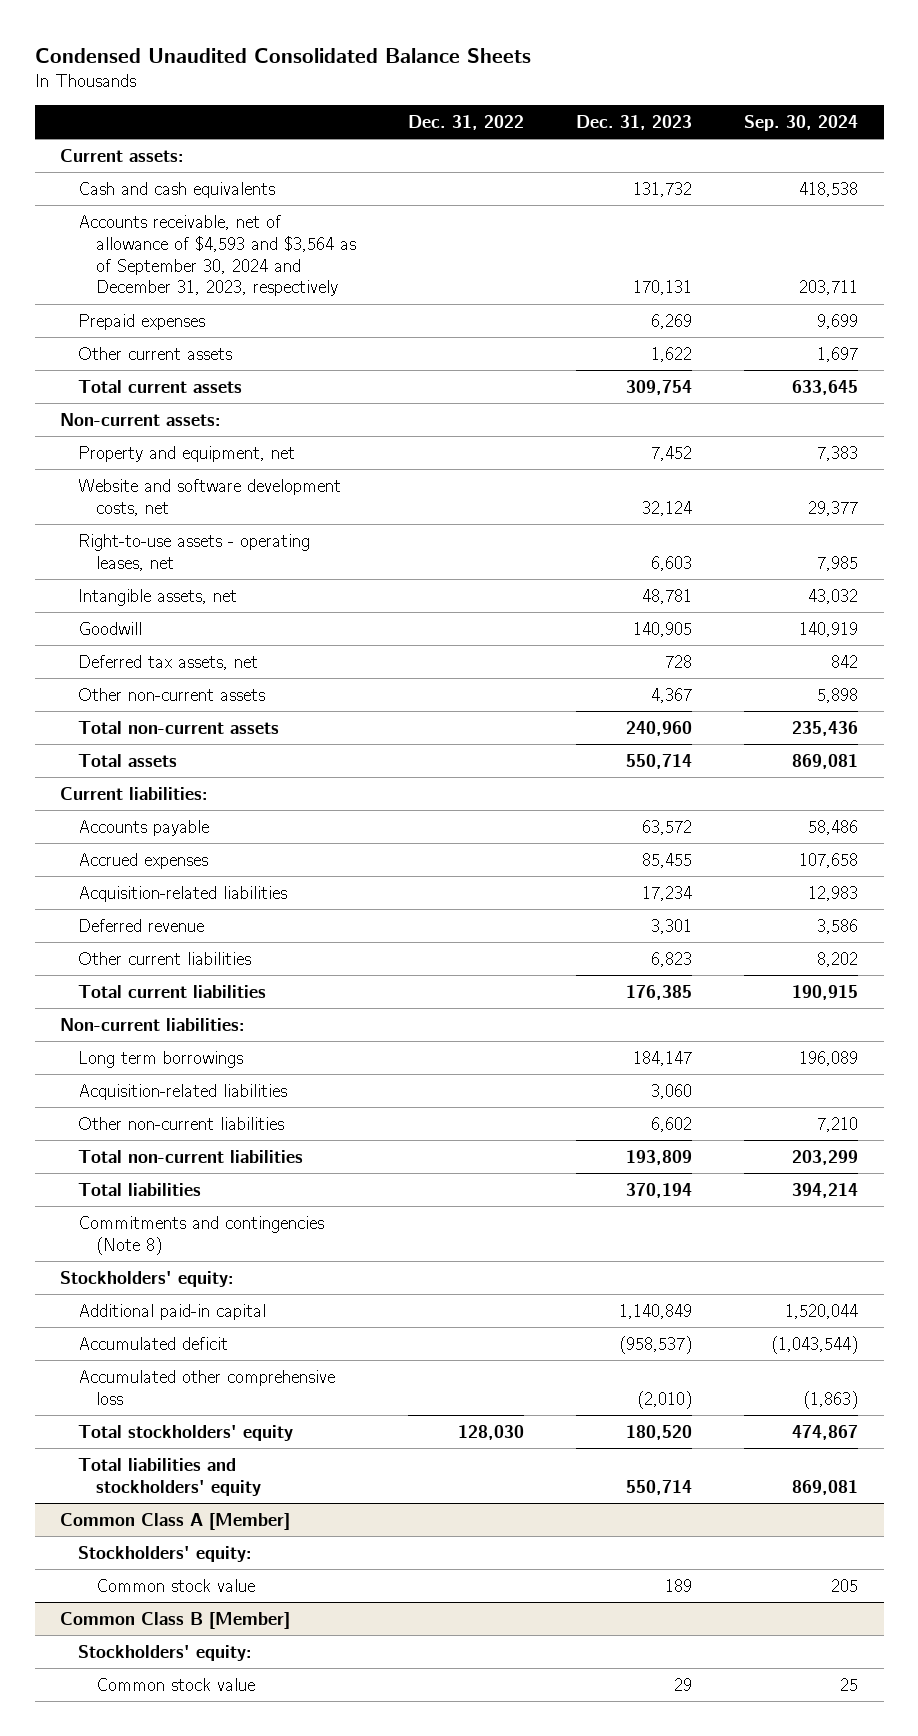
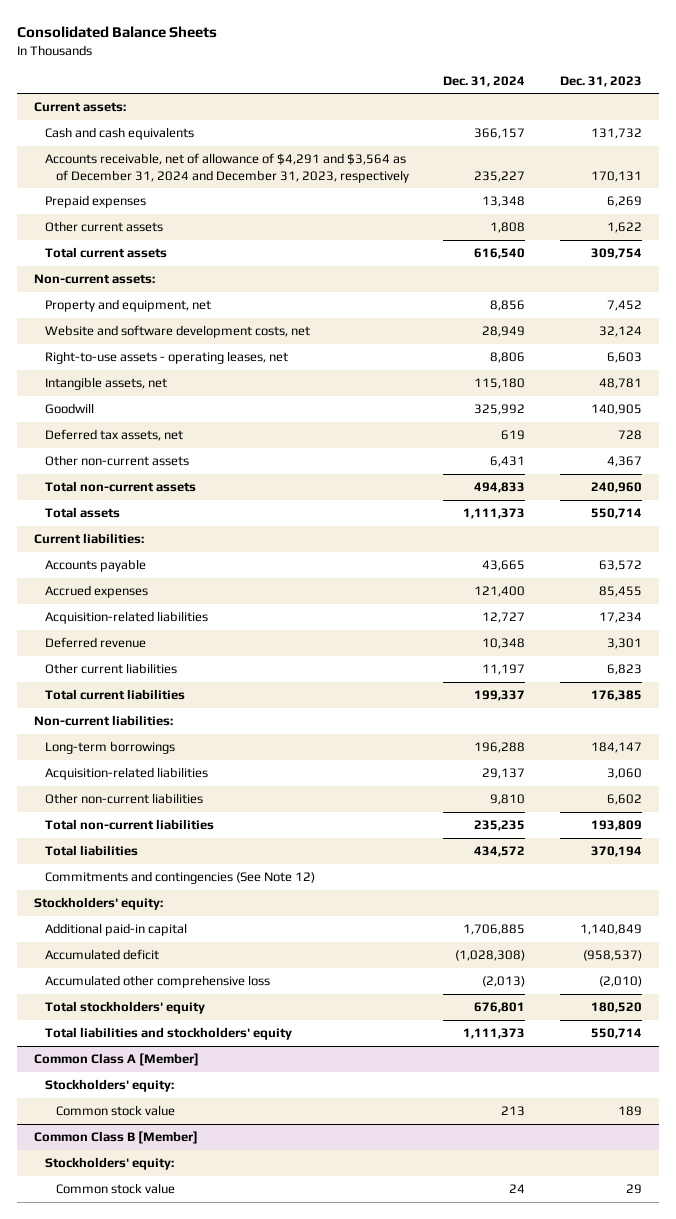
- Condensed Unaudited Consolidated Balance Sheets
+ Consolidated Balance Sheets
- | Dec. 31, 2022 | Dec. 31, 2023 | Sep. 30, 2024
+ | Dec. 31, 2024 | Dec. 31, 2023
- Accounts receivable, net of allowance of $4,593 and $3,564 as of September 30, 2024 and December 31, 2023, respectively | | 170,131 | 203,711
+ Accounts receivable, net of allowance of $4,291 and $3,564 as of December 31, 2024 and December 31, 2023, respectively | 235,227 | 170,131
- Long term borrowings | | 184,147 | 196,089
+ Long-term borrowings | 196,288 | 184,147
- Commitments and contingencies (Note 8)
+ Commitments and contingencies (See Note 12)

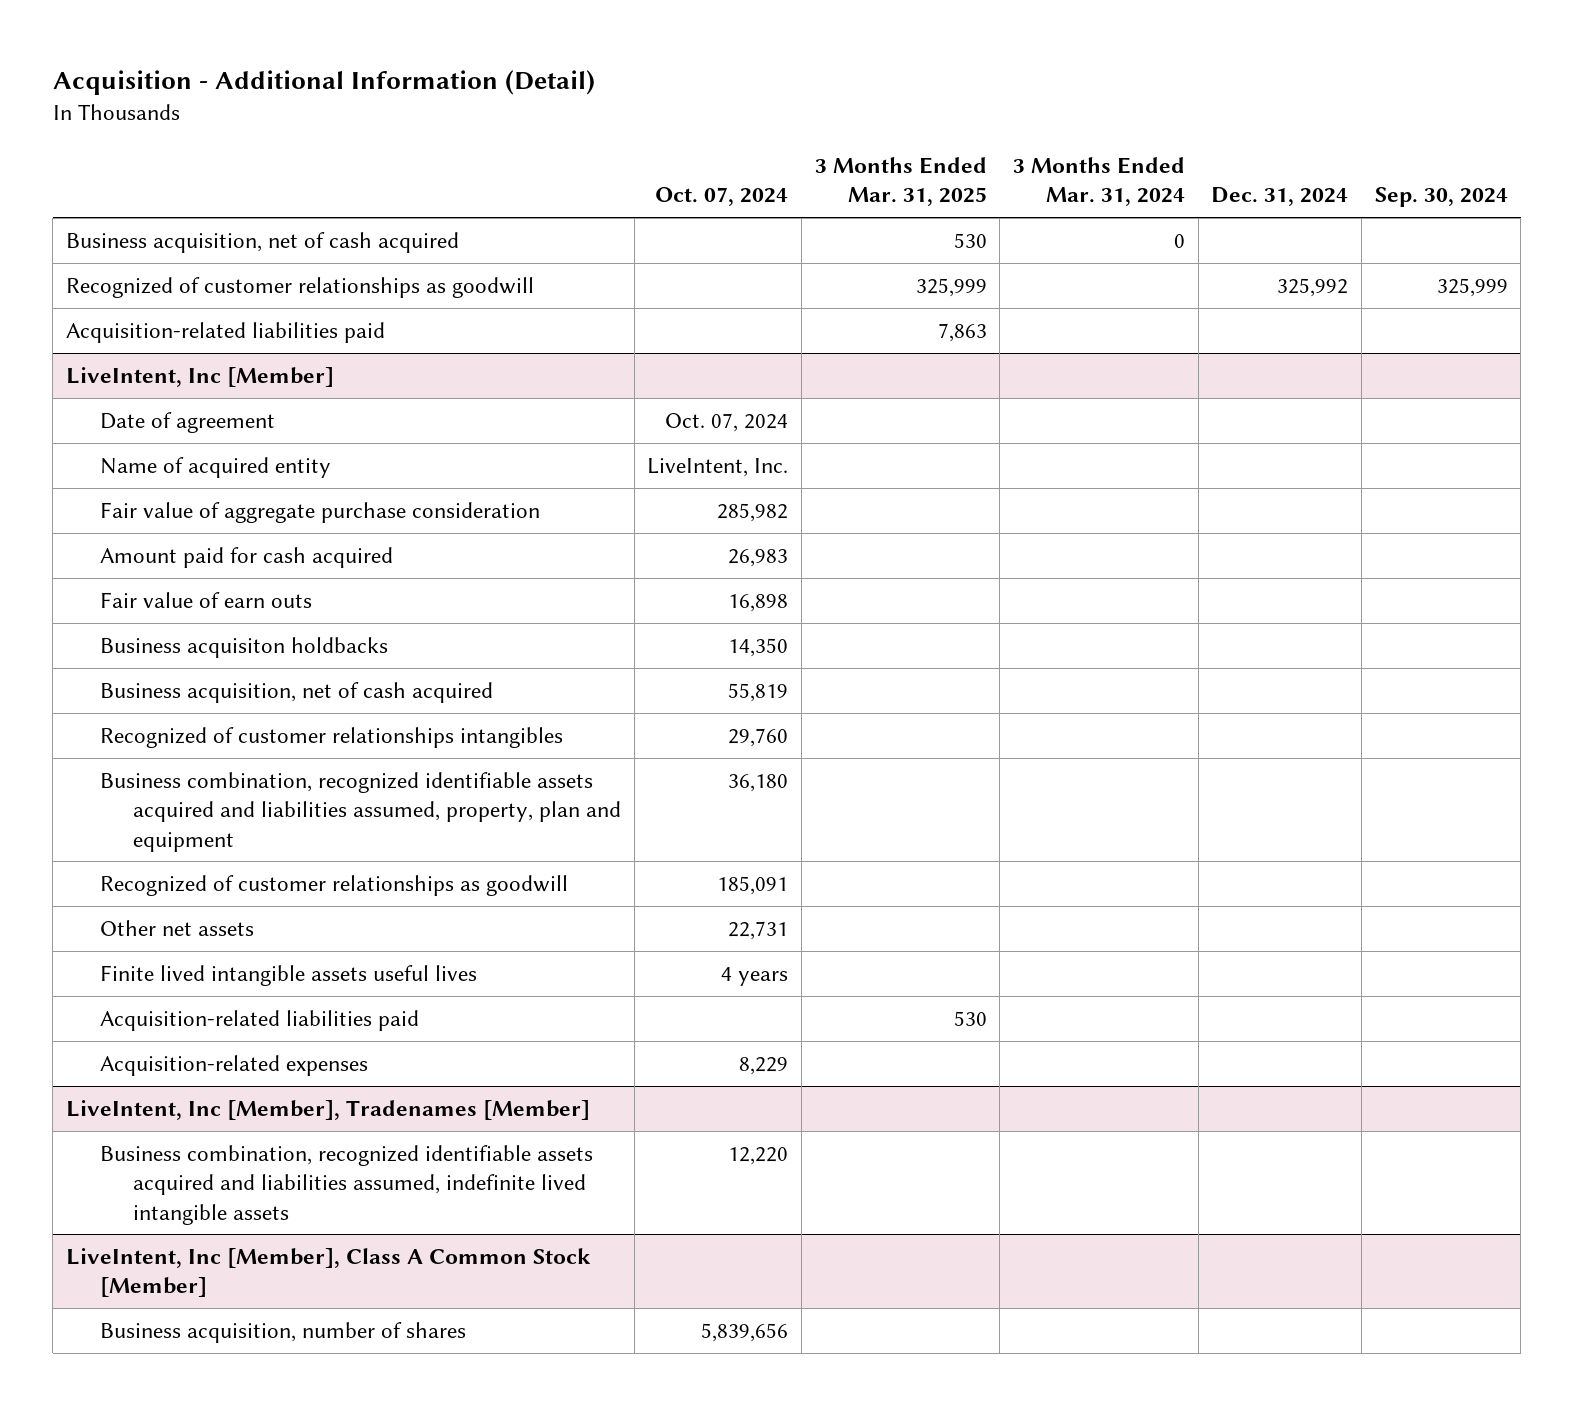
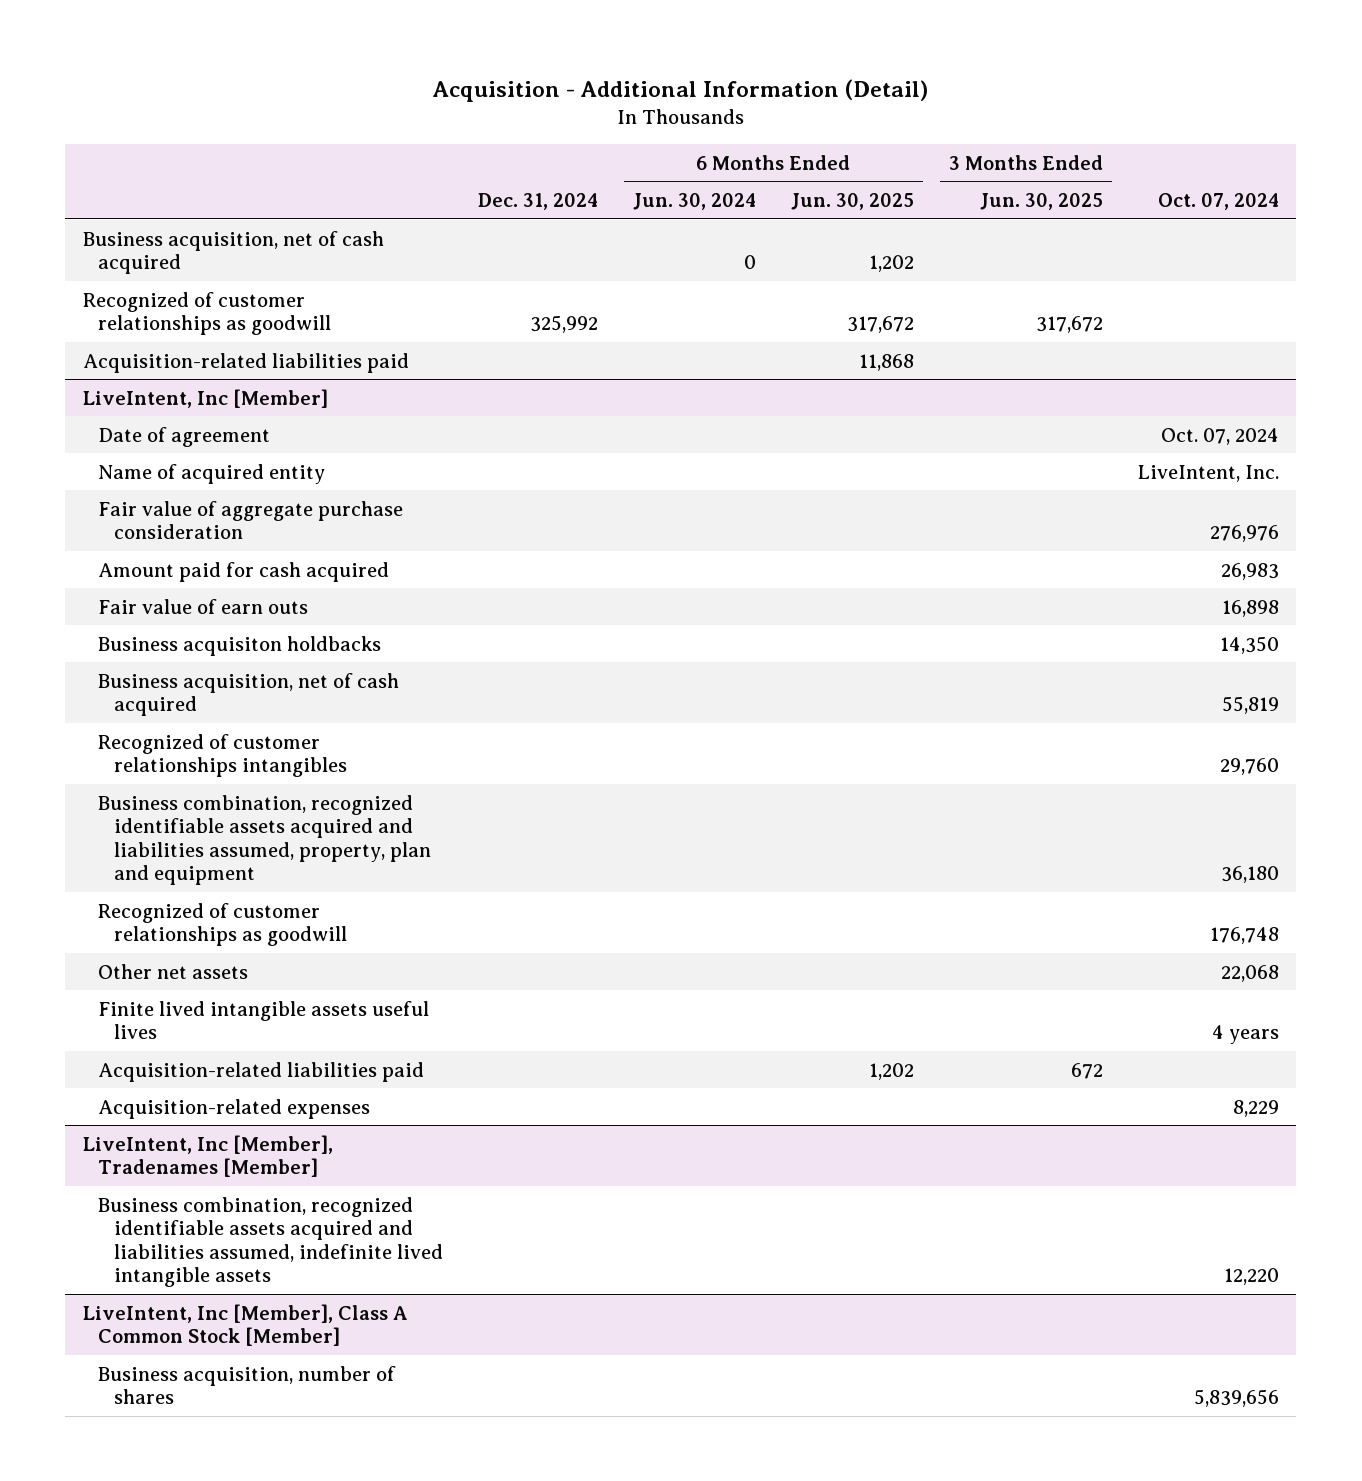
- | Oct. 07, 2024 | 3 Months Ended Mar. 31, 2025 | 3 Months Ended Mar. 31, 2024 | Dec. 31, 2024 | Sep. 30, 2024
+ | Dec. 31, 2024 | 6 Months Ended Jun. 30, 2024 | 6 Months Ended Jun. 30, 2025 | 3 Months Ended Jun. 30, 2025 | Oct. 07, 2024
@ LiveIntent, Inc [Member]
- Fair value of aggregate purchase consideration | 285,982 | | | |
+ Fair value of aggregate purchase consideration | | | | | 276,976
- Recognized of customer relationships as goodwill | 185,091 | | | |
- Other net assets | 22,731 | | | |
+ Recognized of customer relationships as goodwill | | | | | 176,748
+ Other net assets | | | | | 22,068

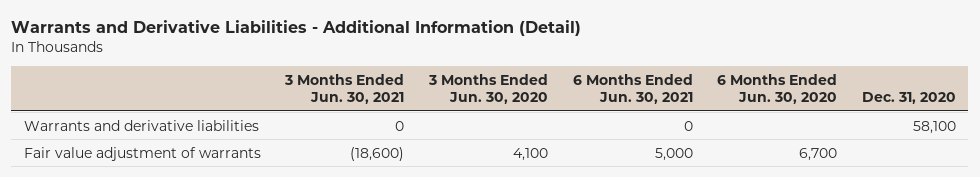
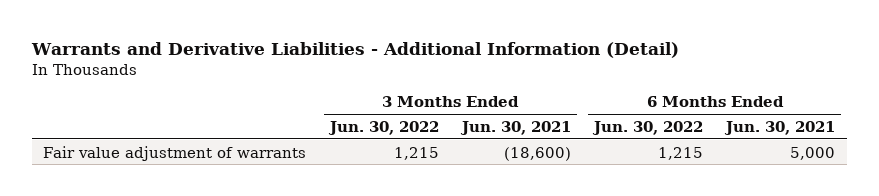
- | 3 Months Ended Jun. 30, 2021 | 3 Months Ended Jun. 30, 2020 | 6 Months Ended Jun. 30, 2021 | 6 Months Ended Jun. 30, 2020 | Dec. 31, 2020
+ | 3 Months Ended Jun. 30, 2022 | 3 Months Ended Jun. 30, 2021 | 6 Months Ended Jun. 30, 2022 | 6 Months Ended Jun. 30, 2021
- Warrants and derivative liabilities | 0 | | 0 | | 58,100

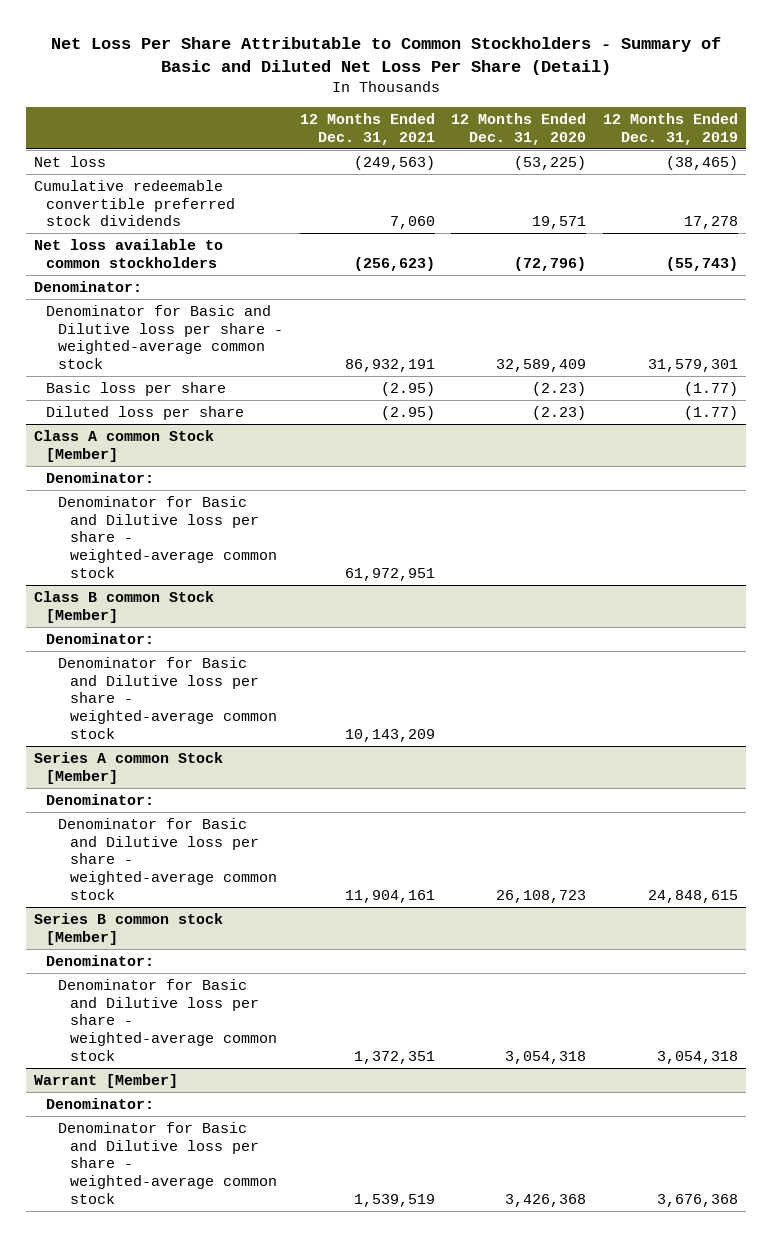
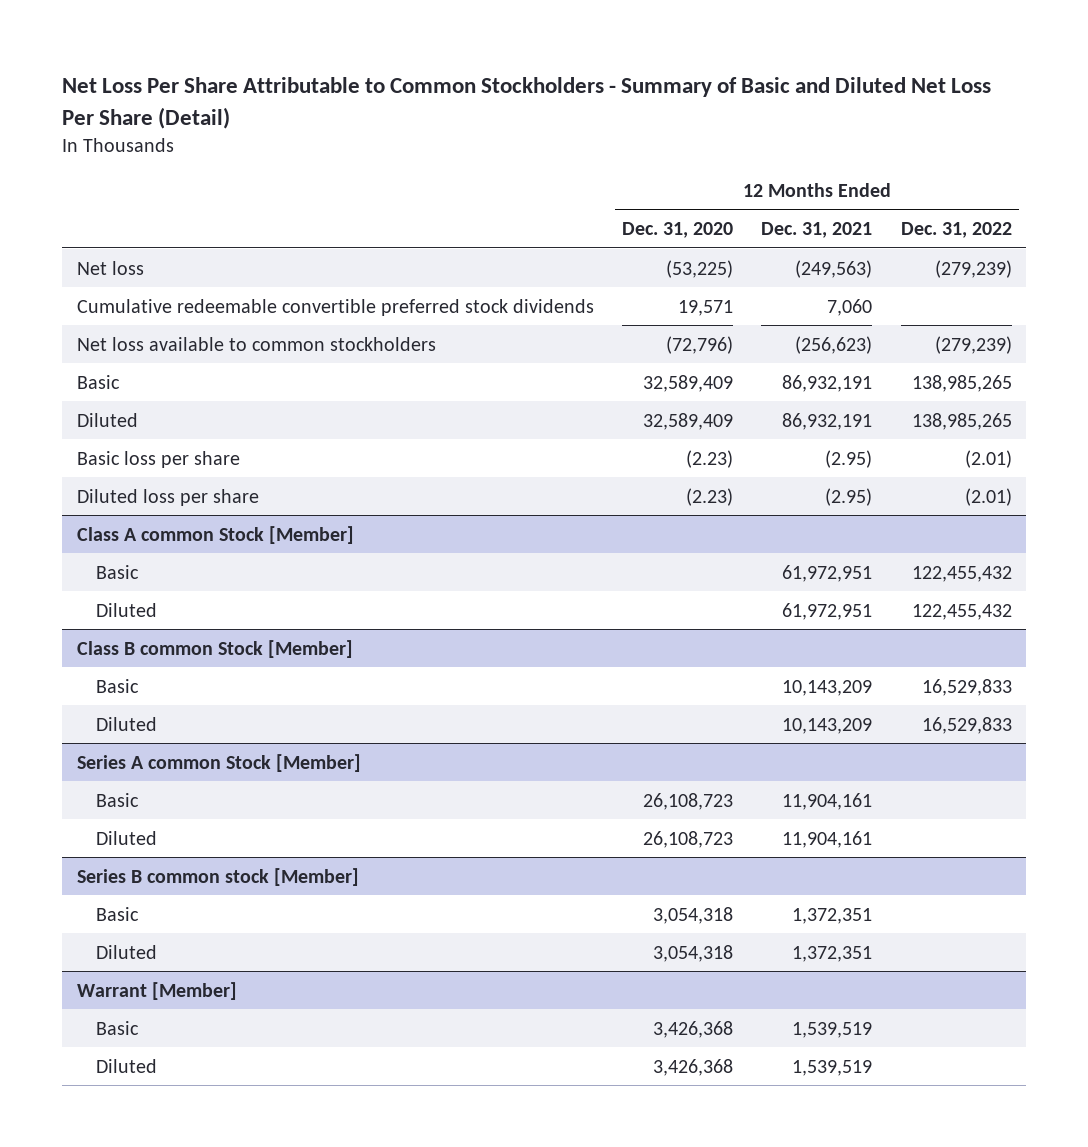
- | 12 Months Ended Dec. 31, 2021 | 12 Months Ended Dec. 31, 2020 | 12 Months Ended Dec. 31, 2019
+ | 12 Months Ended Dec. 31, 2020 | 12 Months Ended Dec. 31, 2021 | 12 Months Ended Dec. 31, 2022
- Denominator:
- Denominator for Basic and Dilutive loss per share - weighted-average common stock | 86,932,191 | 32,589,409 | 31,579,301
+ Basic | 32,589,409 | 86,932,191 | 138,985,265
+ Diluted | 32,589,409 | 86,932,191 | 138,985,265
@ Class A common Stock [Member]
- Denominator:
- Denominator for Basic and Dilutive loss per share - weighted-average common stock | 61,972,951 | |
+ Basic | | 61,972,951 | 122,455,432
+ Diluted | | 61,972,951 | 122,455,432
@ Class B common Stock [Member]
- Denominator:
- Denominator for Basic and Dilutive loss per share - weighted-average common stock | 10,143,209 | |
+ Basic | | 10,143,209 | 16,529,833
+ Diluted | | 10,143,209 | 16,529,833
@ Series A common Stock [Member]
- Denominator:
- Denominator for Basic and Dilutive loss per share - weighted-average common stock | 11,904,161 | 26,108,723 | 24,848,615
+ Basic | 26,108,723 | 11,904,161 |
+ Diluted | 26,108,723 | 11,904,161 |
@ Series B common stock [Member]
- Denominator:
- Denominator for Basic and Dilutive loss per share - weighted-average common stock | 1,372,351 | 3,054,318 | 3,054,318
+ Basic | 3,054,318 | 1,372,351 |
+ Diluted | 3,054,318 | 1,372,351 |
@ Warrant [Member]
- Denominator:
- Denominator for Basic and Dilutive loss per share - weighted-average common stock | 1,539,519 | 3,426,368 | 3,676,368
+ Basic | 3,426,368 | 1,539,519 |
+ Diluted | 3,426,368 | 1,539,519 |

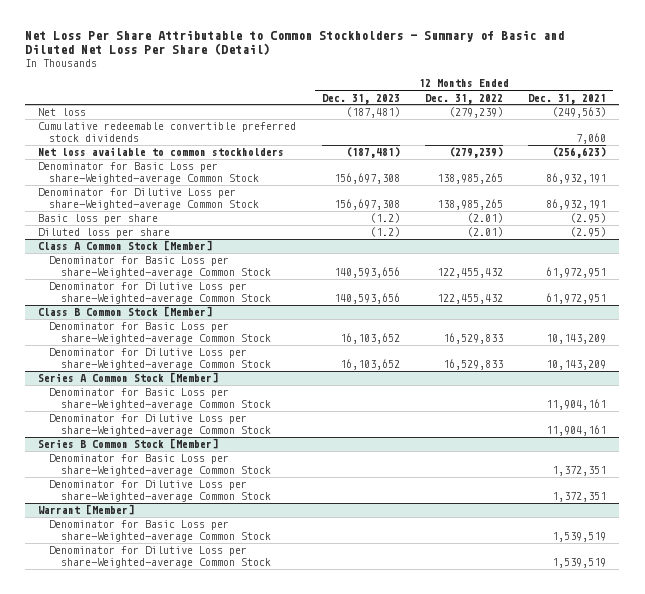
- | 12 Months Ended Dec. 31, 2020 | 12 Months Ended Dec. 31, 2021 | 12 Months Ended Dec. 31, 2022
+ | 12 Months Ended Dec. 31, 2023 | 12 Months Ended Dec. 31, 2022 | 12 Months Ended Dec. 31, 2021
- Basic | 32,589,409 | 86,932,191 | 138,985,265
- Diluted | 32,589,409 | 86,932,191 | 138,985,265
+ Denominator for Basic Loss per share-Weighted-average Common Stock | 156,697,308 | 138,985,265 | 86,932,191
+ Denominator for Dilutive Loss per share-Weighted-average Common Stock | 156,697,308 | 138,985,265 | 86,932,191
- Class A common Stock [Member]
- Basic | | 61,972,951 | 122,455,432
- Diluted | | 61,972,951 | 122,455,432
- Class B common Stock [Member]
- Basic | | 10,143,209 | 16,529,833
- Diluted | | 10,143,209 | 16,529,833
- Series A common Stock [Member]
- Basic | 26,108,723 | 11,904,161 |
- Diluted | 26,108,723 | 11,904,161 |
- Series B common stock [Member]
- Basic | 3,054,318 | 1,372,351 |
- Diluted | 3,054,318 | 1,372,351 |
+ Class A Common Stock [Member]
+ Denominator for Basic Loss per share-Weighted-average Common Stock | 140,593,656 | 122,455,432 | 61,972,951
+ Denominator for Dilutive Loss per share-Weighted-average Common Stock | 140,593,656 | 122,455,432 | 61,972,951
+ Class B Common Stock [Member]
+ Denominator for Basic Loss per share-Weighted-average Common Stock | 16,103,652 | 16,529,833 | 10,143,209
+ Denominator for Dilutive Loss per share-Weighted-average Common Stock | 16,103,652 | 16,529,833 | 10,143,209
+ Series A Common Stock [Member]
+ Denominator for Basic Loss per share-Weighted-average Common Stock | | | 11,904,161
+ Denominator for Dilutive Loss per share-Weighted-average Common Stock | | | 11,904,161
+ Series B Common Stock [Member]
+ Denominator for Basic Loss per share-Weighted-average Common Stock | | | 1,372,351
+ Denominator for Dilutive Loss per share-Weighted-average Common Stock | | | 1,372,351
@ Warrant [Member]
- Basic | 3,426,368 | 1,539,519 |
- Diluted | 3,426,368 | 1,539,519 |
+ Denominator for Basic Loss per share-Weighted-average Common Stock | | | 1,539,519
+ Denominator for Dilutive Loss per share-Weighted-average Common Stock | | | 1,539,519

